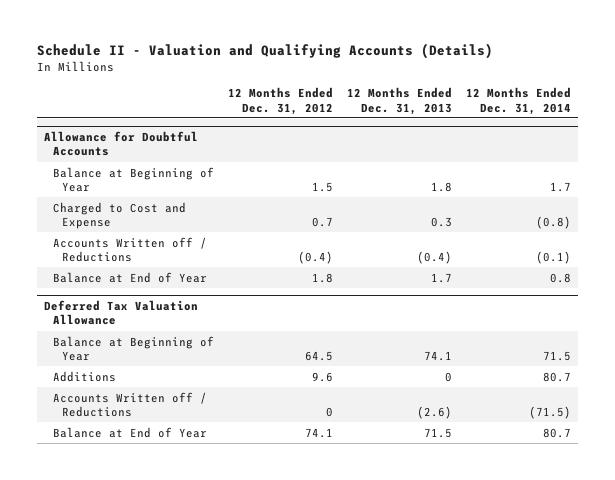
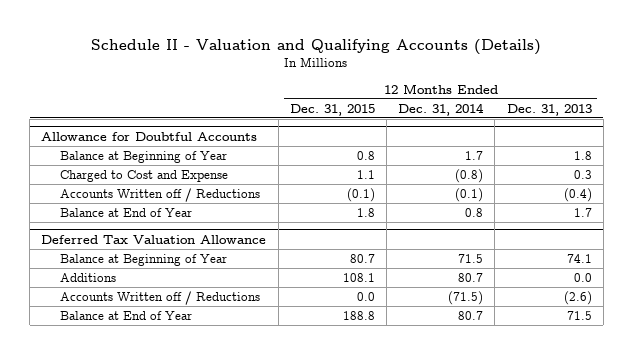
- | 12 Months Ended Dec. 31, 2012 | 12 Months Ended Dec. 31, 2013 | 12 Months Ended Dec. 31, 2014
+ | 12 Months Ended Dec. 31, 2015 | 12 Months Ended Dec. 31, 2014 | 12 Months Ended Dec. 31, 2013
@ Deferred Tax Valuation Allowance
- Additions | 9.6 | 0 | 80.7
+ Additions | 108.1 | 80.7 | 0.0

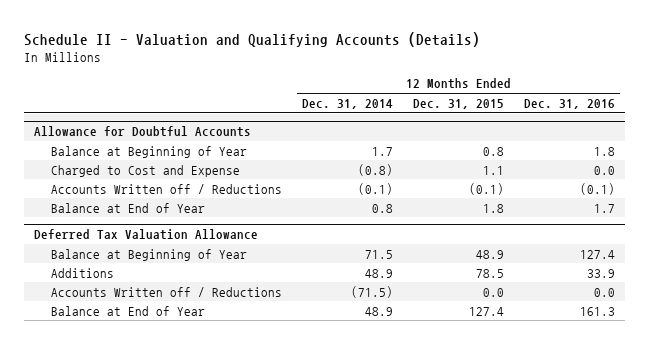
- | 12 Months Ended Dec. 31, 2015 | 12 Months Ended Dec. 31, 2014 | 12 Months Ended Dec. 31, 2013
+ | 12 Months Ended Dec. 31, 2014 | 12 Months Ended Dec. 31, 2015 | 12 Months Ended Dec. 31, 2016
@ Deferred Tax Valuation Allowance
- Balance at Beginning of Year | 80.7 | 71.5 | 74.1
- Additions | 108.1 | 80.7 | 0.0
+ Balance at Beginning of Year | 71.5 | 48.9 | 127.4
+ Additions | 48.9 | 78.5 | 33.9
- Balance at End of Year | 188.8 | 80.7 | 71.5
+ Balance at End of Year | 48.9 | 127.4 | 161.3

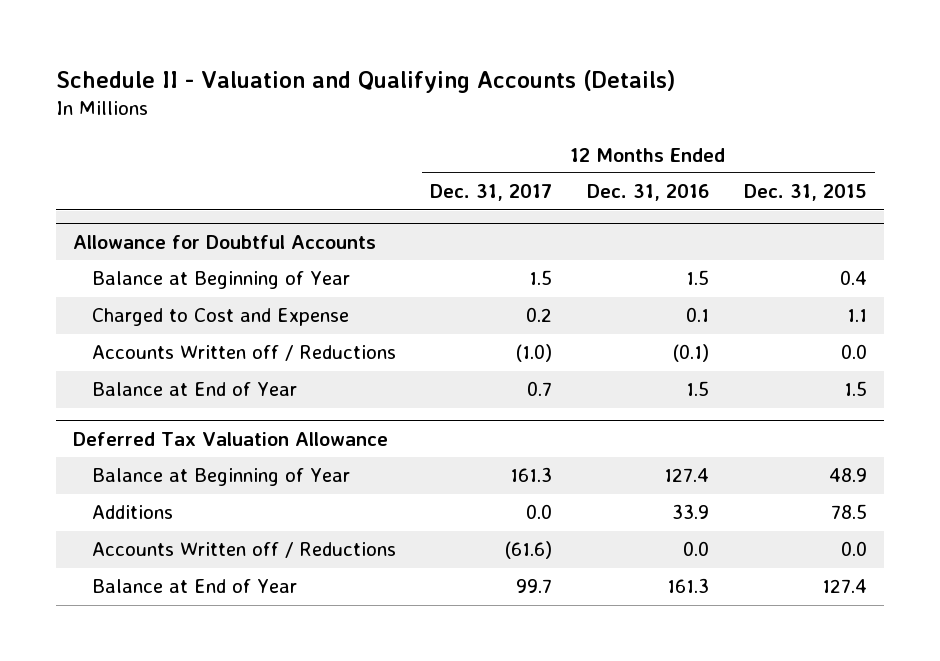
- | 12 Months Ended Dec. 31, 2014 | 12 Months Ended Dec. 31, 2015 | 12 Months Ended Dec. 31, 2016
+ | 12 Months Ended Dec. 31, 2017 | 12 Months Ended Dec. 31, 2016 | 12 Months Ended Dec. 31, 2015
@ Allowance for Doubtful Accounts
- Balance at Beginning of Year | 1.7 | 0.8 | 1.8
- Charged to Cost and Expense | (0.8) | 1.1 | 0.0
- Accounts Written off / Reductions | (0.1) | (0.1) | (0.1)
- Balance at End of Year | 0.8 | 1.8 | 1.7
+ Balance at Beginning of Year | 1.5 | 1.5 | 0.4
+ Charged to Cost and Expense | 0.2 | 0.1 | 1.1
+ Accounts Written off / Reductions | (1.0) | (0.1) | 0.0
+ Balance at End of Year | 0.7 | 1.5 | 1.5

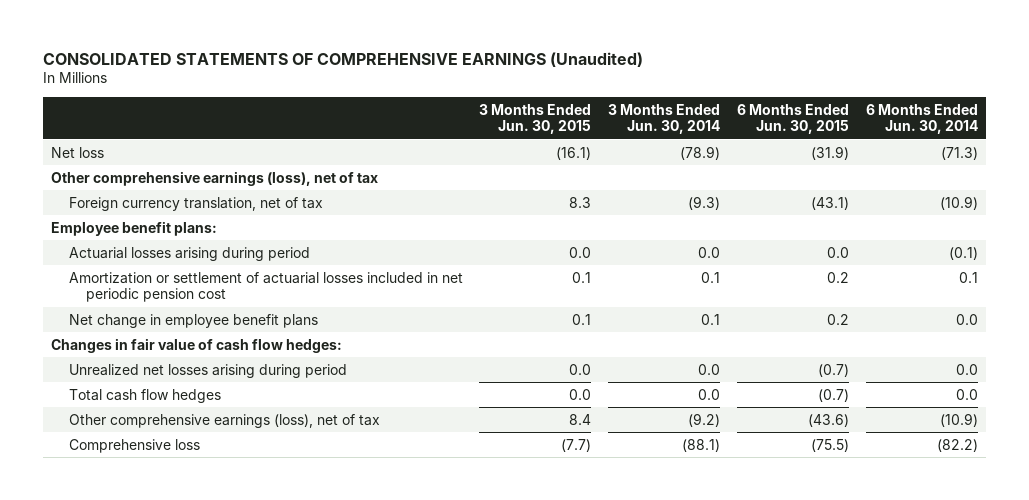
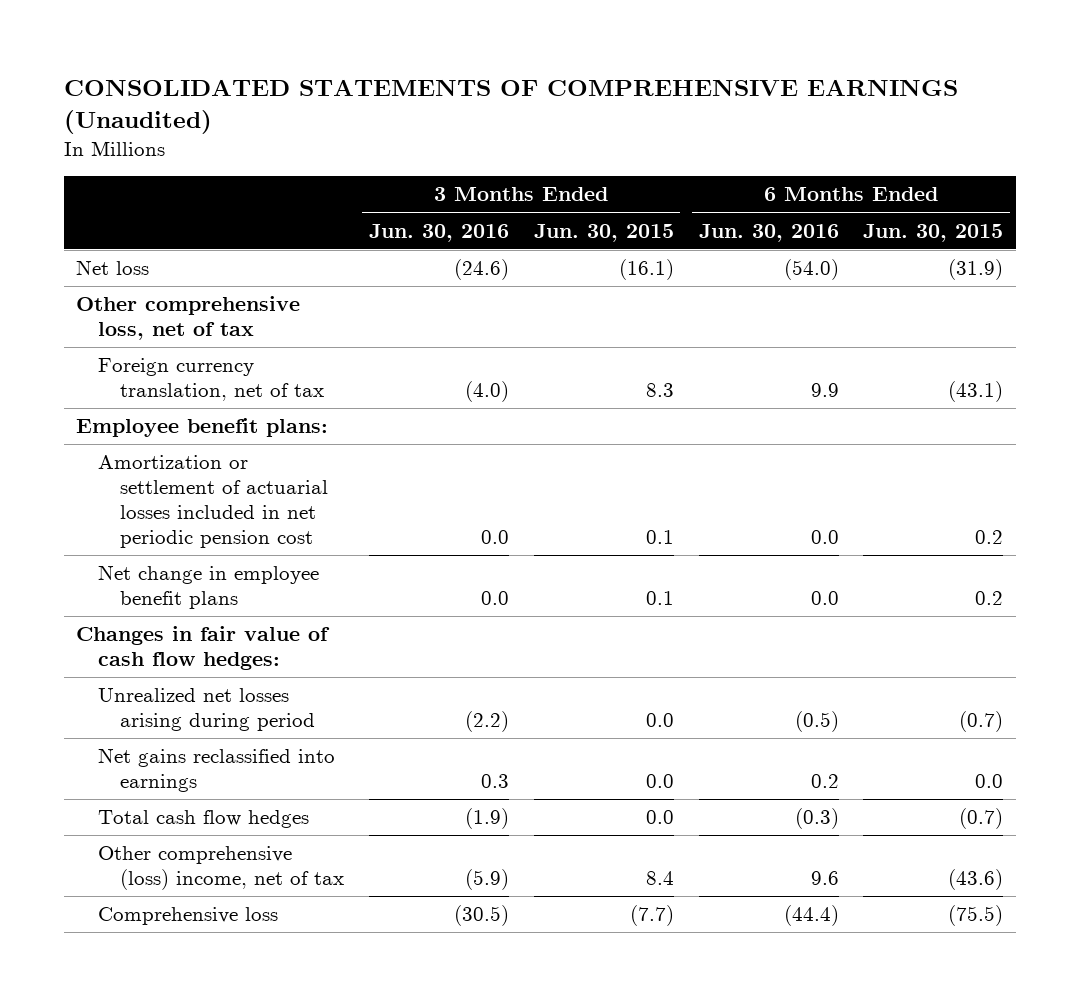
- | 3 Months Ended Jun. 30, 2015 | 3 Months Ended Jun. 30, 2014 | 6 Months Ended Jun. 30, 2015 | 6 Months Ended Jun. 30, 2014
+ | 3 Months Ended Jun. 30, 2016 | 3 Months Ended Jun. 30, 2015 | 6 Months Ended Jun. 30, 2016 | 6 Months Ended Jun. 30, 2015
- Other comprehensive earnings (loss), net of tax
+ Other comprehensive loss, net of tax
- Actuarial losses arising during period | 0.0 | 0.0 | 0.0 | (0.1)
+ Net gains reclassified into earnings | 0.3 | 0.0 | 0.2 | 0.0
- Other comprehensive earnings (loss), net of tax | 8.4 | (9.2) | (43.6) | (10.9)
+ Other comprehensive (loss) income, net of tax | (5.9) | 8.4 | 9.6 | (43.6)

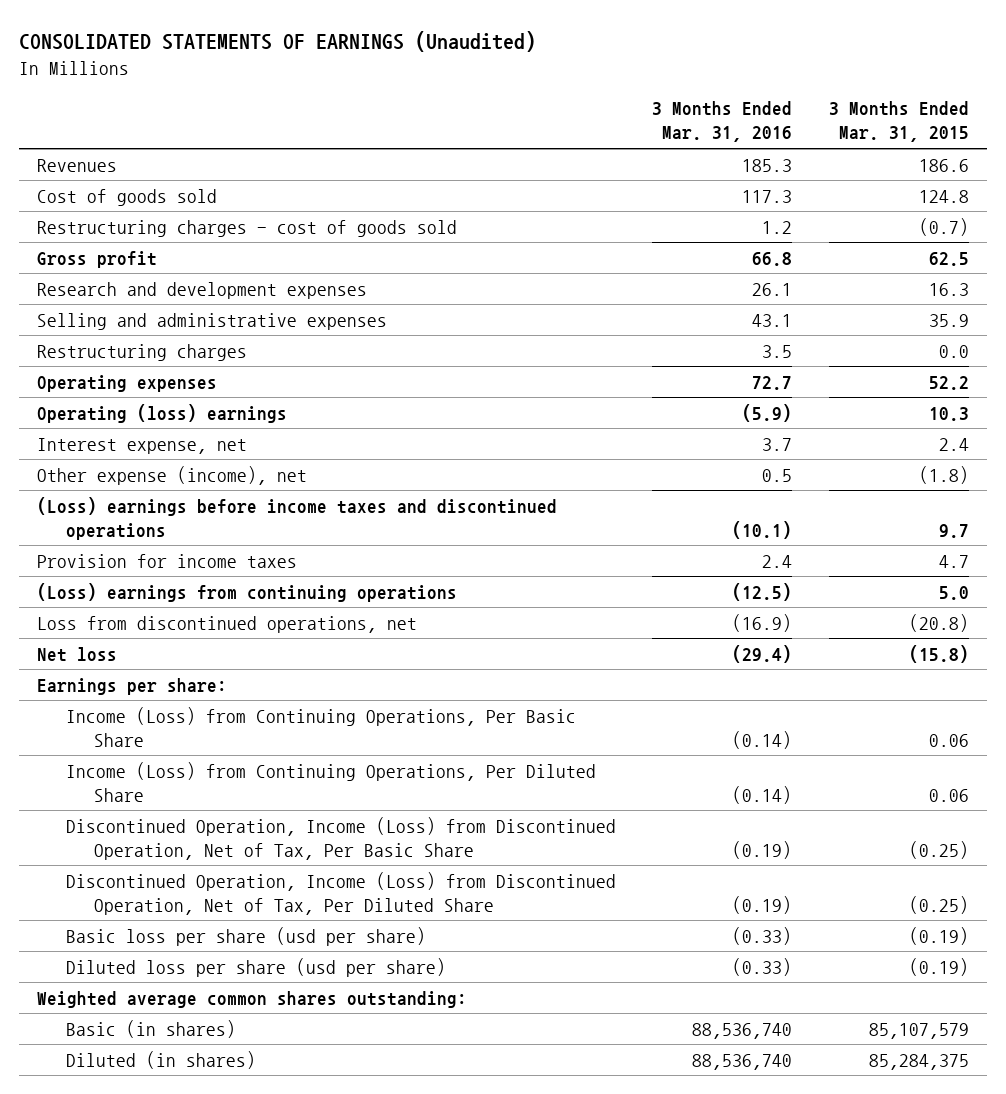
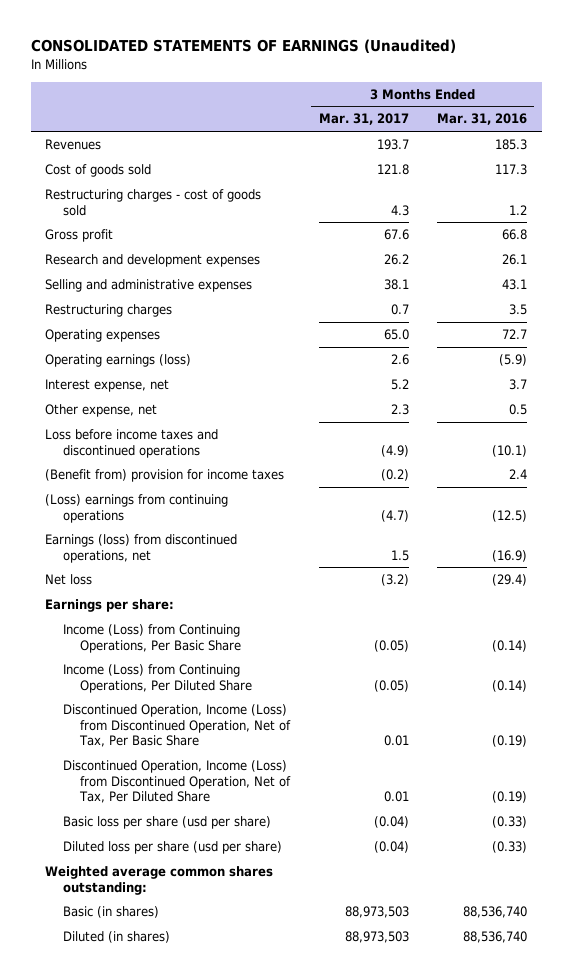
- | 3 Months Ended Mar. 31, 2016 | 3 Months Ended Mar. 31, 2015
+ | 3 Months Ended Mar. 31, 2017 | 3 Months Ended Mar. 31, 2016
- Operating (loss) earnings | (5.9) | 10.3
+ Operating earnings (loss) | 2.6 | (5.9)
- Other expense (income), net | 0.5 | (1.8)
- (Loss) earnings before income taxes and discontinued operations | (10.1) | 9.7
- Provision for income taxes | 2.4 | 4.7
+ Other expense, net | 2.3 | 0.5
+ Loss before income taxes and discontinued operations | (4.9) | (10.1)
+ (Benefit from) provision for income taxes | (0.2) | 2.4
- Loss from discontinued operations, net | (16.9) | (20.8)
+ Earnings (loss) from discontinued operations, net | 1.5 | (16.9)

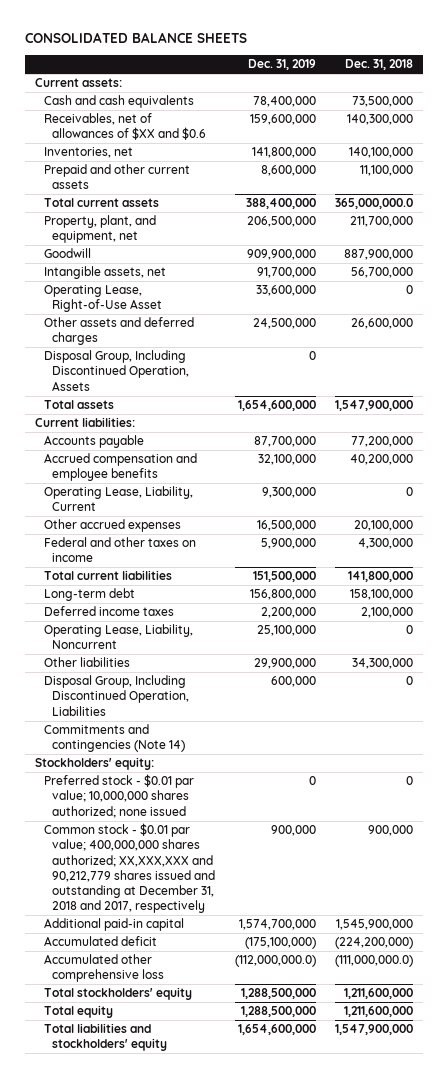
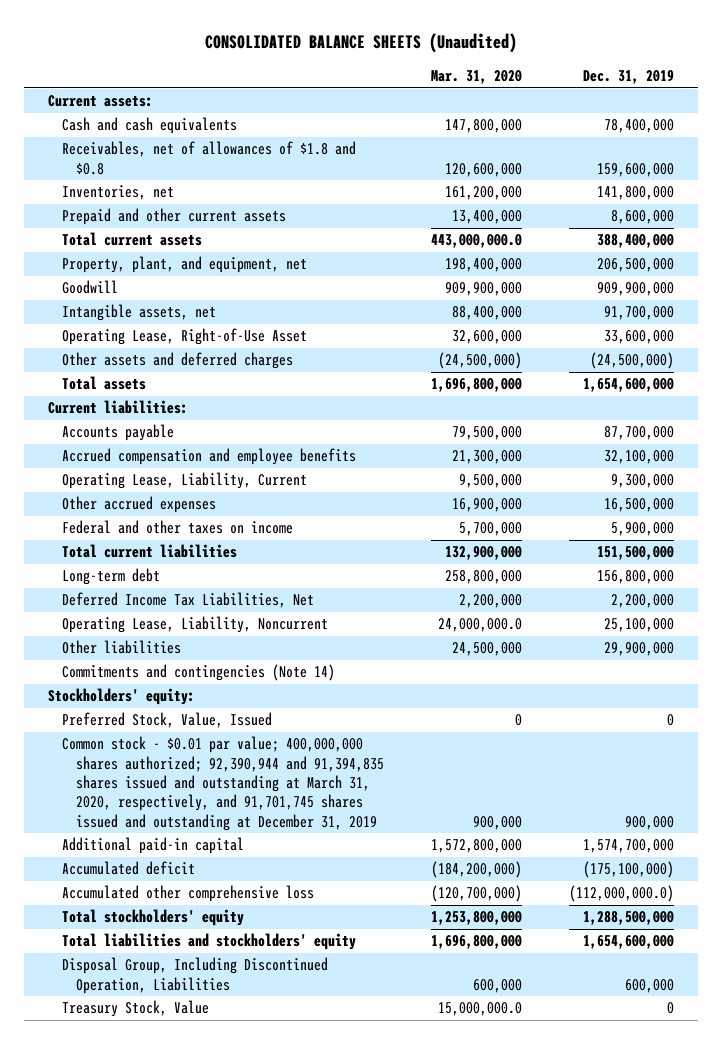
- CONSOLIDATED BALANCE SHEETS
+ CONSOLIDATED BALANCE SHEETS (Unaudited)
- | Dec. 31, 2019 | Dec. 31, 2018
+ | Mar. 31, 2020 | Dec. 31, 2019
- Receivables, net of allowances of $XX and $0.6 | 159,600,000 | 140,300,000
+ Receivables, net of allowances of $1.8 and $0.8 | 120,600,000 | 159,600,000
- Other assets and deferred charges | 24,500,000 | 26,600,000
- Disposal Group, Including Discontinued Operation, Assets | 0 |
+ Other assets and deferred charges | (24,500,000) | (24,500,000)
- Deferred income taxes | 2,200,000 | 2,100,000
+ Deferred Income Tax Liabilities, Net | 2,200,000 | 2,200,000
- Preferred stock - $0.01 par value; 10,000,000 shares authorized; none issued | 0 | 0
- Common stock - $0.01 par value; 400,000,000 shares authorized; XX,XXX,XXX and 90,212,779 shares issued and outstanding at December 31, 2018 and 2017, respectively | 900,000 | 900,000
+ Preferred Stock, Value, Issued | 0 | 0
+ Common stock - $0.01 par value; 400,000,000 shares authorized; 92,390,944 and 91,394,835 shares issued and outstanding at March 31, 2020, respectively, and 91,701,745 shares issued and outstanding at December 31, 2019 | 900,000 | 900,000
- Total equity | 1,288,500,000 | 1,211,600,000
moved down: Disposal Group, Including Discontinued Operation, Liabilities | 600,000 | 600,000
+ Treasury Stock, Value | 15,000,000.0 | 0

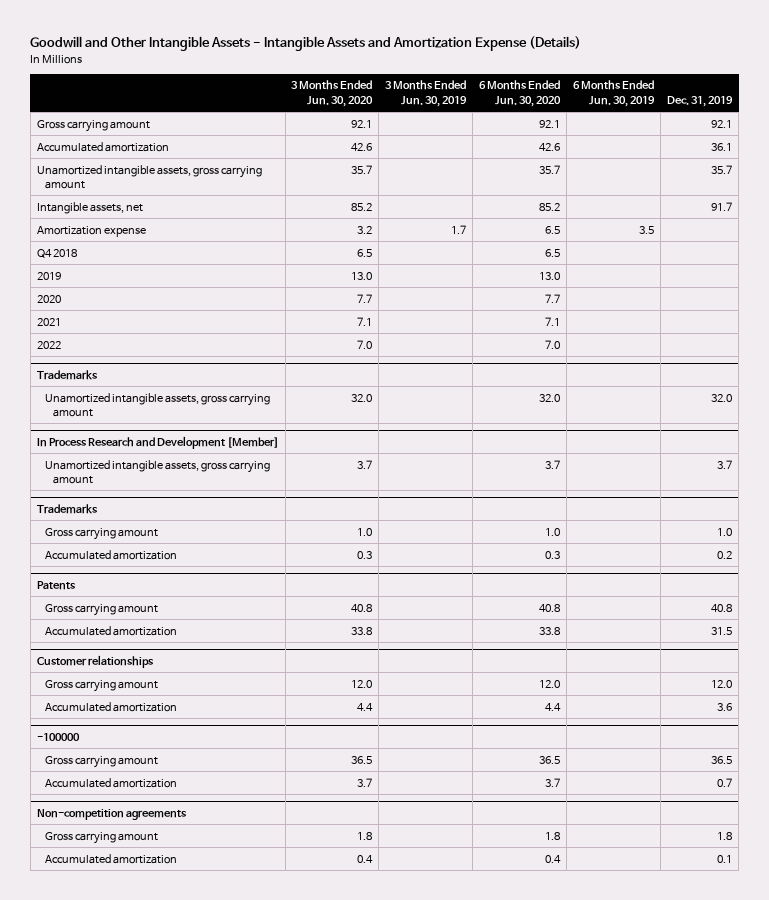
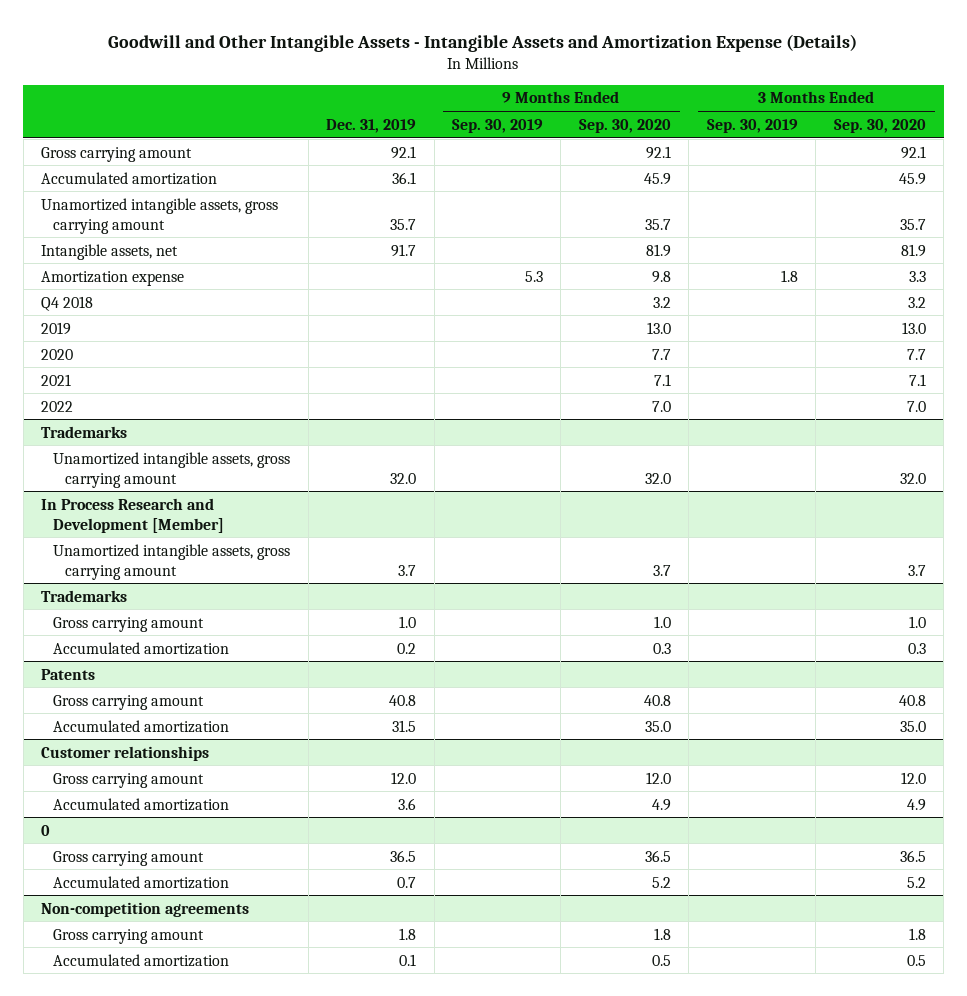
- | 3 Months Ended Jun. 30, 2020 | 3 Months Ended Jun. 30, 2019 | 6 Months Ended Jun. 30, 2020 | 6 Months Ended Jun. 30, 2019 | Dec. 31, 2019
+ | Dec. 31, 2019 | 9 Months Ended Sep. 30, 2019 | 9 Months Ended Sep. 30, 2020 | 3 Months Ended Sep. 30, 2019 | 3 Months Ended Sep. 30, 2020
- -100000
+ 0

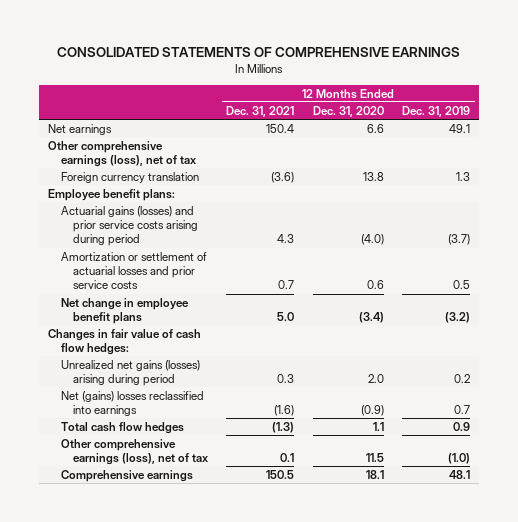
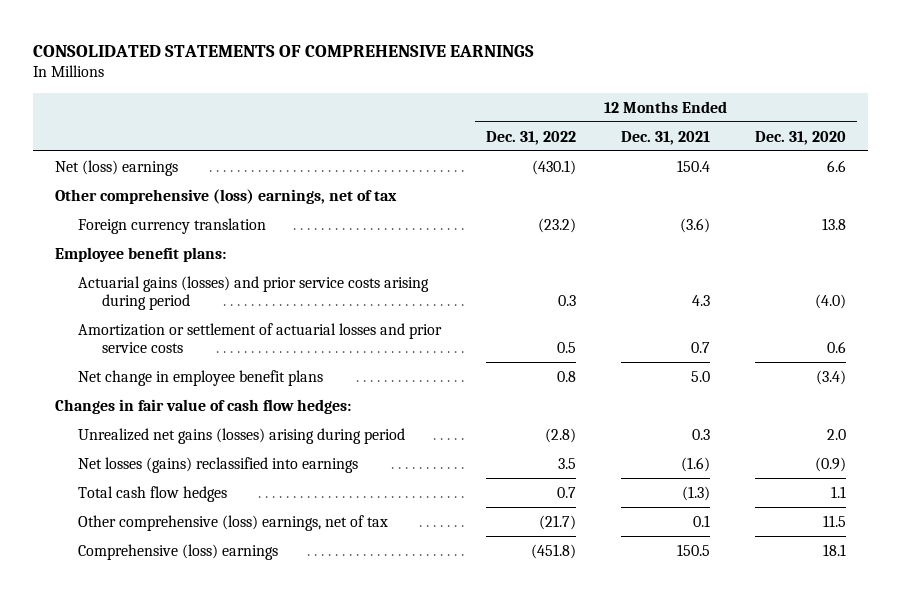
- | 12 Months Ended Dec. 31, 2021 | 12 Months Ended Dec. 31, 2020 | 12 Months Ended Dec. 31, 2019
+ | 12 Months Ended Dec. 31, 2022 | 12 Months Ended Dec. 31, 2021 | 12 Months Ended Dec. 31, 2020
- Net earnings | 150.4 | 6.6 | 49.1
- Other comprehensive earnings (loss), net of tax
+ Net (loss) earnings | (430.1) | 150.4 | 6.6
+ Other comprehensive (loss) earnings, net of tax
- Net (gains) losses reclassified into earnings | (1.6) | (0.9) | 0.7
+ Net losses (gains) reclassified into earnings | 3.5 | (1.6) | (0.9)
- Other comprehensive earnings (loss), net of tax | 0.1 | 11.5 | (1.0)
- Comprehensive earnings | 150.5 | 18.1 | 48.1
+ Other comprehensive (loss) earnings, net of tax | (21.7) | 0.1 | 11.5
+ Comprehensive (loss) earnings | (451.8) | 150.5 | 18.1

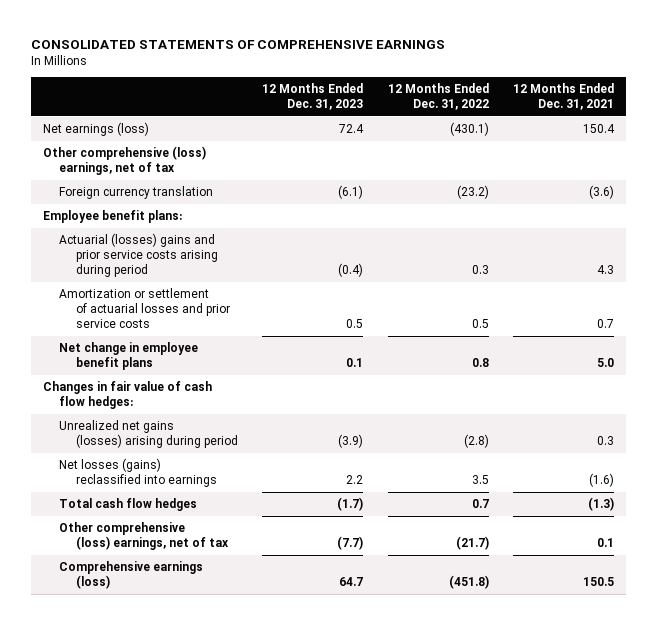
- | 12 Months Ended Dec. 31, 2022 | 12 Months Ended Dec. 31, 2021 | 12 Months Ended Dec. 31, 2020
+ | 12 Months Ended Dec. 31, 2023 | 12 Months Ended Dec. 31, 2022 | 12 Months Ended Dec. 31, 2021
- Net (loss) earnings | (430.1) | 150.4 | 6.6
+ Net earnings (loss) | 72.4 | (430.1) | 150.4
- Actuarial gains (losses) and prior service costs arising during period | 0.3 | 4.3 | (4.0)
+ Actuarial (losses) gains and prior service costs arising during period | (0.4) | 0.3 | 4.3
- Comprehensive (loss) earnings | (451.8) | 150.5 | 18.1
+ Comprehensive earnings (loss) | 64.7 | (451.8) | 150.5

